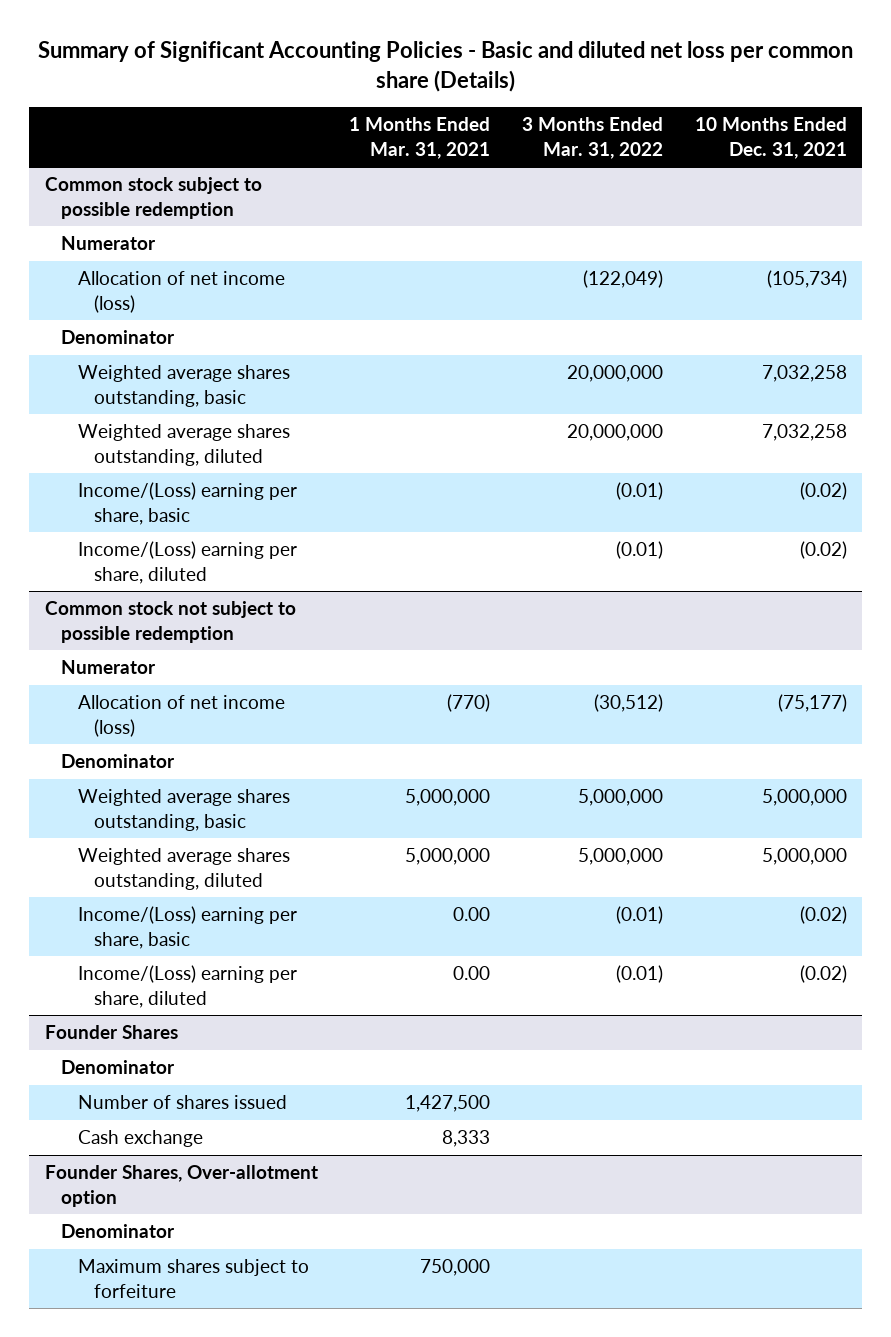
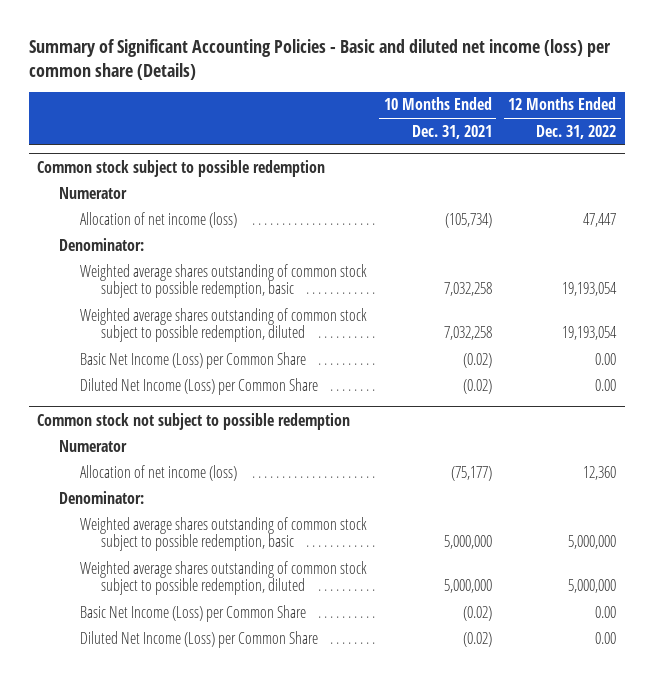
- Summary of Significant Accounting Policies - Basic and diluted net loss per common share (Details)
+ Summary of Significant Accounting Policies - Basic and diluted net income (loss) per common share (Details)
- | 1 Months Ended Mar. 31, 2021 | 3 Months Ended Mar. 31, 2022 | 10 Months Ended Dec. 31, 2021
+ | 10 Months Ended Dec. 31, 2021 | 12 Months Ended Dec. 31, 2022
@ Common stock subject to possible redemption
- Denominator
- Weighted average shares outstanding, basic | | 20,000,000 | 7,032,258
- Weighted average shares outstanding, diluted | | 20,000,000 | 7,032,258
- Income/(Loss) earning per share, basic | | (0.01) | (0.02)
- Income/(Loss) earning per share, diluted | | (0.01) | (0.02)
+ Denominator:
+ Weighted average shares outstanding of common stock subject to possible redemption, basic | 7,032,258 | 19,193,054
+ Weighted average shares outstanding of common stock subject to possible redemption, diluted | 7,032,258 | 19,193,054
+ Basic Net Income (Loss) per Common Share | (0.02) | 0.00
+ Diluted Net Income (Loss) per Common Share | (0.02) | 0.00
@ Common stock not subject to possible redemption
- Denominator
- Weighted average shares outstanding, basic | 5,000,000 | 5,000,000 | 5,000,000
- Weighted average shares outstanding, diluted | 5,000,000 | 5,000,000 | 5,000,000
- Income/(Loss) earning per share, basic | 0.00 | (0.01) | (0.02)
- Income/(Loss) earning per share, diluted | 0.00 | (0.01) | (0.02)
- Founder Shares
- Denominator
- Number of shares issued | 1,427,500 | |
- Cash exchange | 8,333 | |
- Founder Shares, Over-allotment option
- Denominator
- Maximum shares subject to forfeiture | 750,000 | |
@ Common stock not subject to possible redemption
+ Denominator:
+ Weighted average shares outstanding of common stock subject to possible redemption, basic | 5,000,000 | 5,000,000
+ Weighted average shares outstanding of common stock subject to possible redemption, diluted | 5,000,000 | 5,000,000
+ Basic Net Income (Loss) per Common Share | (0.02) | 0.00
+ Diluted Net Income (Loss) per Common Share | (0.02) | 0.00

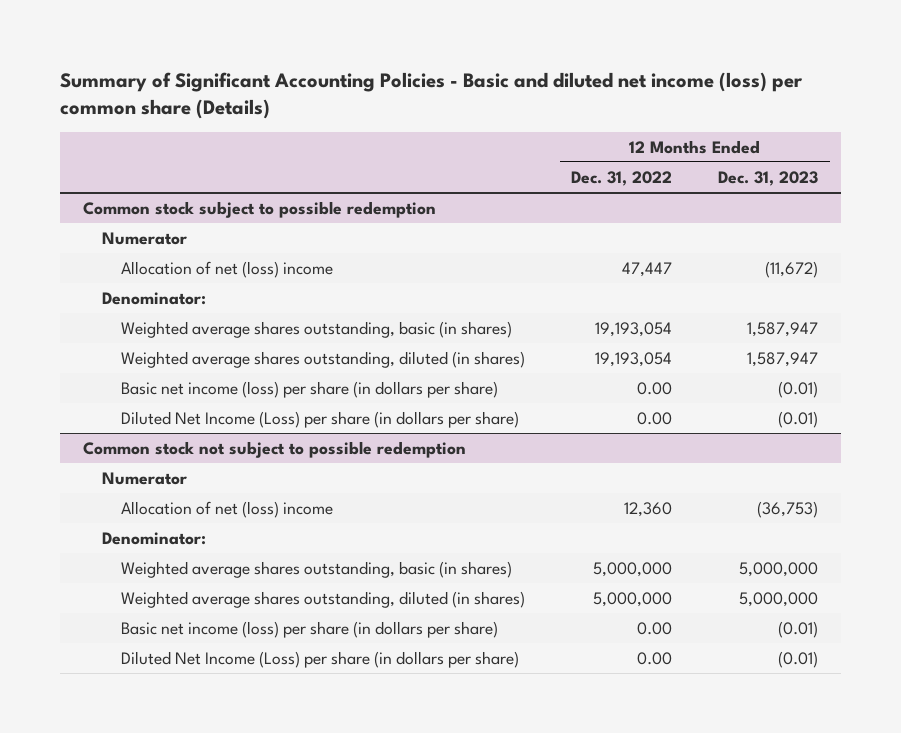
- | 10 Months Ended Dec. 31, 2021 | 12 Months Ended Dec. 31, 2022
+ | 12 Months Ended Dec. 31, 2022 | 12 Months Ended Dec. 31, 2023
@ Common stock subject to possible redemption
- Allocation of net income (loss) | (105,734) | 47,447
+ Allocation of net (loss) income | 47,447 | (11,672)
- Weighted average shares outstanding of common stock subject to possible redemption, basic | 7,032,258 | 19,193,054
- Weighted average shares outstanding of common stock subject to possible redemption, diluted | 7,032,258 | 19,193,054
- Basic Net Income (Loss) per Common Share | (0.02) | 0.00
- Diluted Net Income (Loss) per Common Share | (0.02) | 0.00
+ Weighted average shares outstanding, basic (in shares) | 19,193,054 | 1,587,947
+ Weighted average shares outstanding, diluted (in shares) | 19,193,054 | 1,587,947
+ Basic net income (loss) per share (in dollars per share) | 0.00 | (0.01)
+ Diluted Net Income (Loss) per share (in dollars per share) | 0.00 | (0.01)
@ Common stock not subject to possible redemption
- Allocation of net income (loss) | (75,177) | 12,360
+ Allocation of net (loss) income | 12,360 | (36,753)
- Weighted average shares outstanding of common stock subject to possible redemption, basic | 5,000,000 | 5,000,000
- Weighted average shares outstanding of common stock subject to possible redemption, diluted | 5,000,000 | 5,000,000
- Basic Net Income (Loss) per Common Share | (0.02) | 0.00
- Diluted Net Income (Loss) per Common Share | (0.02) | 0.00
+ Weighted average shares outstanding, basic (in shares) | 5,000,000 | 5,000,000
+ Weighted average shares outstanding, diluted (in shares) | 5,000,000 | 5,000,000
+ Basic net income (loss) per share (in dollars per share) | 0.00 | (0.01)
+ Diluted Net Income (Loss) per share (in dollars per share) | 0.00 | (0.01)

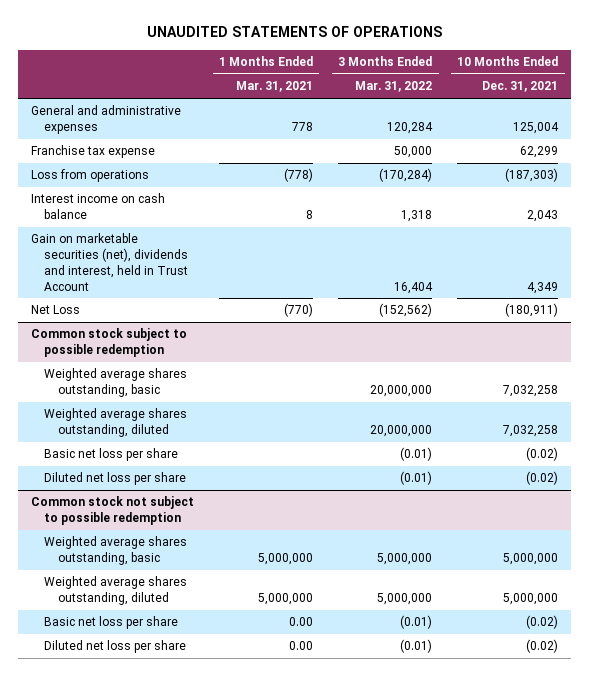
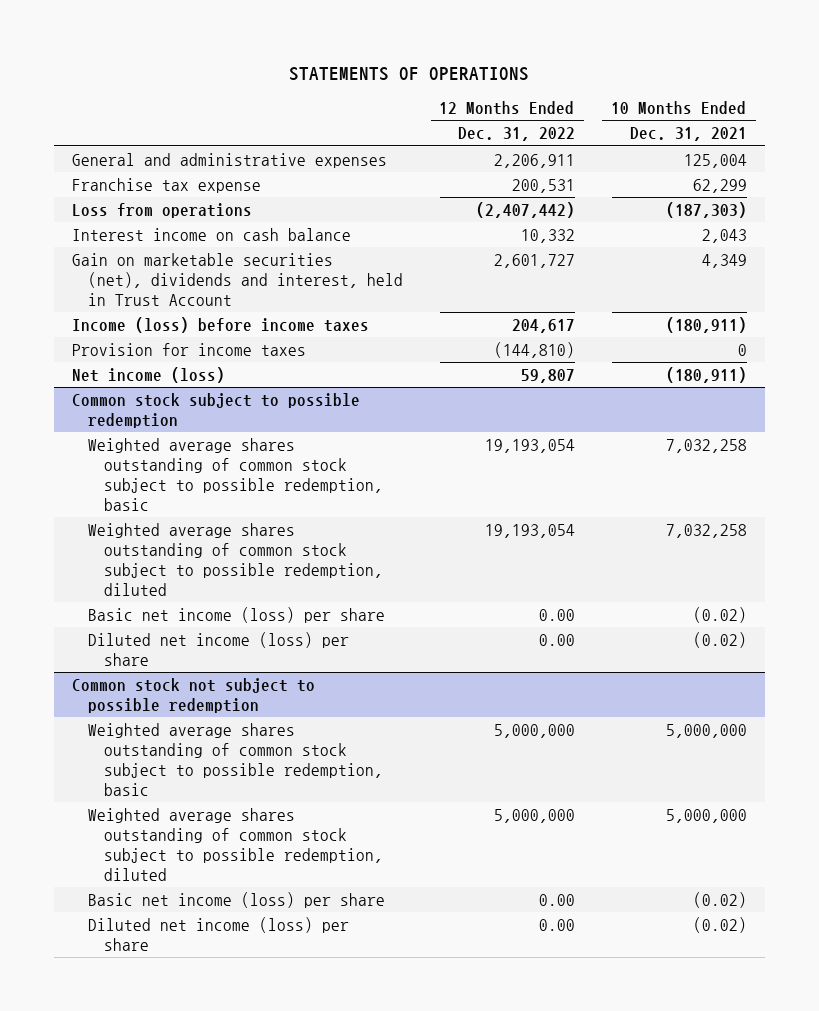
- UNAUDITED STATEMENTS OF OPERATIONS
+ STATEMENTS OF OPERATIONS
- | 1 Months Ended Mar. 31, 2021 | 3 Months Ended Mar. 31, 2022 | 10 Months Ended Dec. 31, 2021
+ | 12 Months Ended Dec. 31, 2022 | 10 Months Ended Dec. 31, 2021
- Net Loss | (770) | (152,562) | (180,911)
+ Income (loss) before income taxes | 204,617 | (180,911)
+ Provision for income taxes | (144,810) | 0
+ Net income (loss) | 59,807 | (180,911)
@ Common stock subject to possible redemption
- Weighted average shares outstanding, basic | | 20,000,000 | 7,032,258
- Weighted average shares outstanding, diluted | | 20,000,000 | 7,032,258
- Basic net loss per share | | (0.01) | (0.02)
- Diluted net loss per share | | (0.01) | (0.02)
+ Weighted average shares outstanding of common stock subject to possible redemption, basic | 19,193,054 | 7,032,258
+ Weighted average shares outstanding of common stock subject to possible redemption, diluted | 19,193,054 | 7,032,258
+ Basic net income (loss) per share | 0.00 | (0.02)
+ Diluted net income (loss) per share | 0.00 | (0.02)
@ Common stock not subject to possible redemption
- Weighted average shares outstanding, basic | 5,000,000 | 5,000,000 | 5,000,000
- Weighted average shares outstanding, diluted | 5,000,000 | 5,000,000 | 5,000,000
- Basic net loss per share | 0.00 | (0.01) | (0.02)
- Diluted net loss per share | 0.00 | (0.01) | (0.02)
+ Weighted average shares outstanding of common stock subject to possible redemption, basic | 5,000,000 | 5,000,000
+ Weighted average shares outstanding of common stock subject to possible redemption, diluted | 5,000,000 | 5,000,000
+ Basic net income (loss) per share | 0.00 | (0.02)
+ Diluted net income (loss) per share | 0.00 | (0.02)

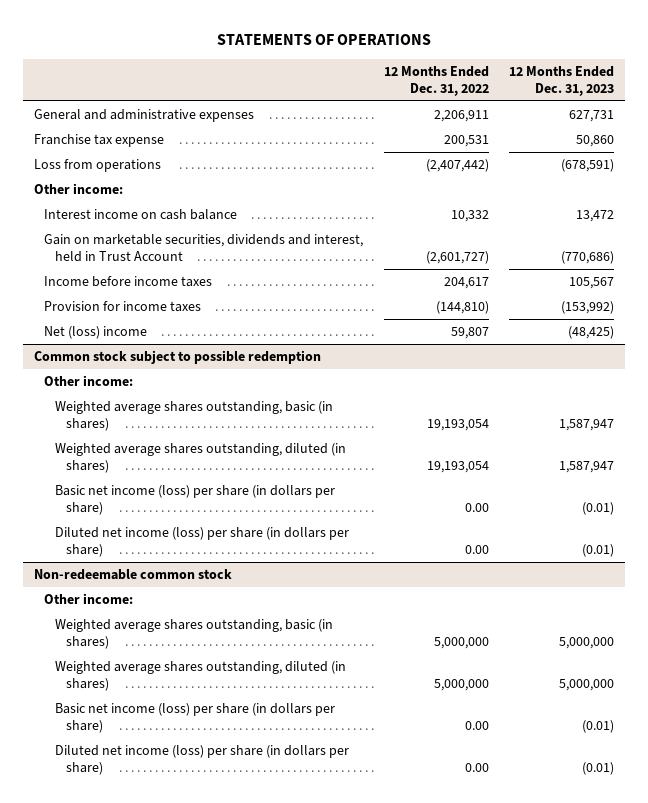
- | 12 Months Ended Dec. 31, 2022 | 10 Months Ended Dec. 31, 2021
+ | 12 Months Ended Dec. 31, 2022 | 12 Months Ended Dec. 31, 2023
+ Other income:
- Gain on marketable securities (net), dividends and interest, held in Trust Account | 2,601,727 | 4,349
- Income (loss) before income taxes | 204,617 | (180,911)
+ Gain on marketable securities, dividends and interest, held in Trust Account | (2,601,727) | (770,686)
+ Income before income taxes | 204,617 | 105,567
- Net income (loss) | 59,807 | (180,911)
+ Net (loss) income | 59,807 | (48,425)
@ Common stock subject to possible redemption
- Weighted average shares outstanding of common stock subject to possible redemption, basic | 19,193,054 | 7,032,258
- Weighted average shares outstanding of common stock subject to possible redemption, diluted | 19,193,054 | 7,032,258
- Basic net income (loss) per share | 0.00 | (0.02)
- Diluted net income (loss) per share | 0.00 | (0.02)
- Common stock not subject to possible redemption
- Weighted average shares outstanding of common stock subject to possible redemption, basic | 5,000,000 | 5,000,000
- Weighted average shares outstanding of common stock subject to possible redemption, diluted | 5,000,000 | 5,000,000
- Basic net income (loss) per share | 0.00 | (0.02)
- Diluted net income (loss) per share | 0.00 | (0.02)
@ Common stock subject to possible redemption
+ Other income:
+ Weighted average shares outstanding, basic (in shares) | 19,193,054 | 1,587,947
+ Weighted average shares outstanding, diluted (in shares) | 19,193,054 | 1,587,947
+ Basic net income (loss) per share (in dollars per share) | 0.00 | (0.01)
+ Diluted net income (loss) per share (in dollars per share) | 0.00 | (0.01)
+ Non-redeemable common stock
+ Other income:
+ Weighted average shares outstanding, basic (in shares) | 5,000,000 | 5,000,000
+ Weighted average shares outstanding, diluted (in shares) | 5,000,000 | 5,000,000
+ Basic net income (loss) per share (in dollars per share) | 0.00 | (0.01)
+ Diluted net income (loss) per share (in dollars per share) | 0.00 | (0.01)

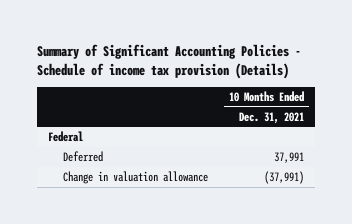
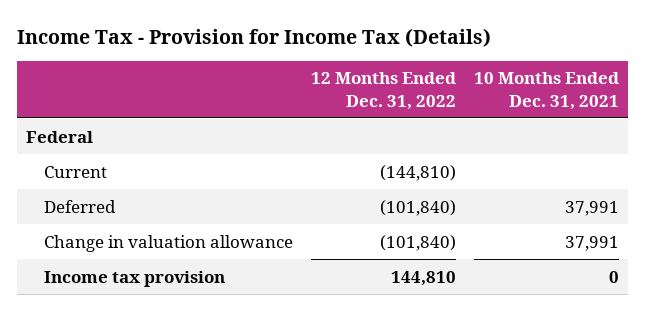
- Summary of Significant Accounting Policies - Schedule of income tax provision (Details)
+ Income Tax - Provision for Income Tax (Details)
- | 10 Months Ended Dec. 31, 2021
+ | 12 Months Ended Dec. 31, 2022 | 10 Months Ended Dec. 31, 2021
+ Current | (144,810) |
- Change in valuation allowance | (37,991)
+ Change in valuation allowance | (101,840) | 37,991
+ Income tax provision | 144,810 | 0

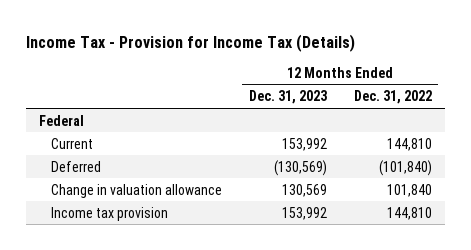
- | 12 Months Ended Dec. 31, 2022 | 10 Months Ended Dec. 31, 2021
+ | 12 Months Ended Dec. 31, 2023 | 12 Months Ended Dec. 31, 2022
- Current | (144,810) |
+ Current | 153,992 | 144,810
- Change in valuation allowance | (101,840) | 37,991
+ Change in valuation allowance | 130,569 | 101,840

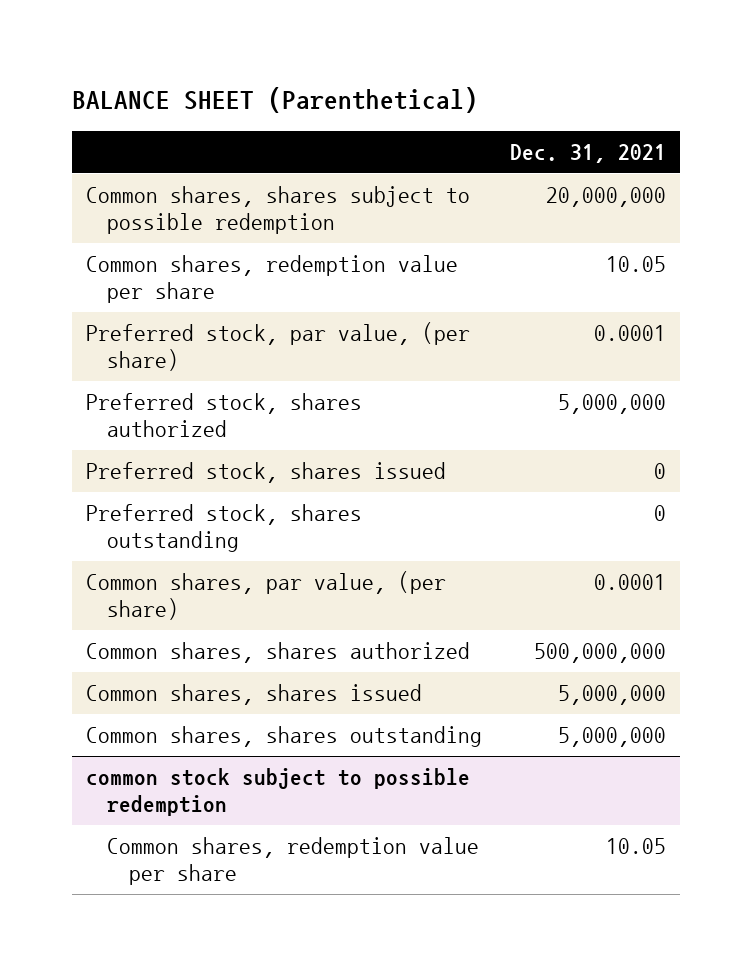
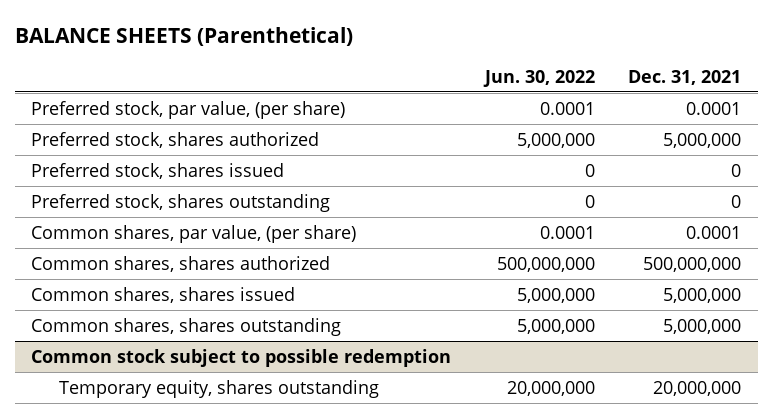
- BALANCE SHEET (Parenthetical)
+ BALANCE SHEETS (Parenthetical)
- | Dec. 31, 2021
+ | Jun. 30, 2022 | Dec. 31, 2021
- Common shares, shares subject to possible redemption | 20,000,000
- Common shares, redemption value per share | 10.05
- common stock subject to possible redemption
- Common shares, redemption value per share | 10.05
+ Common stock subject to possible redemption
+ Temporary equity, shares outstanding | 20,000,000 | 20,000,000

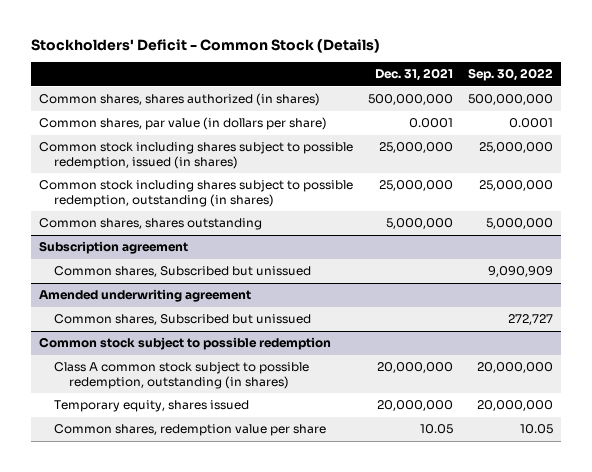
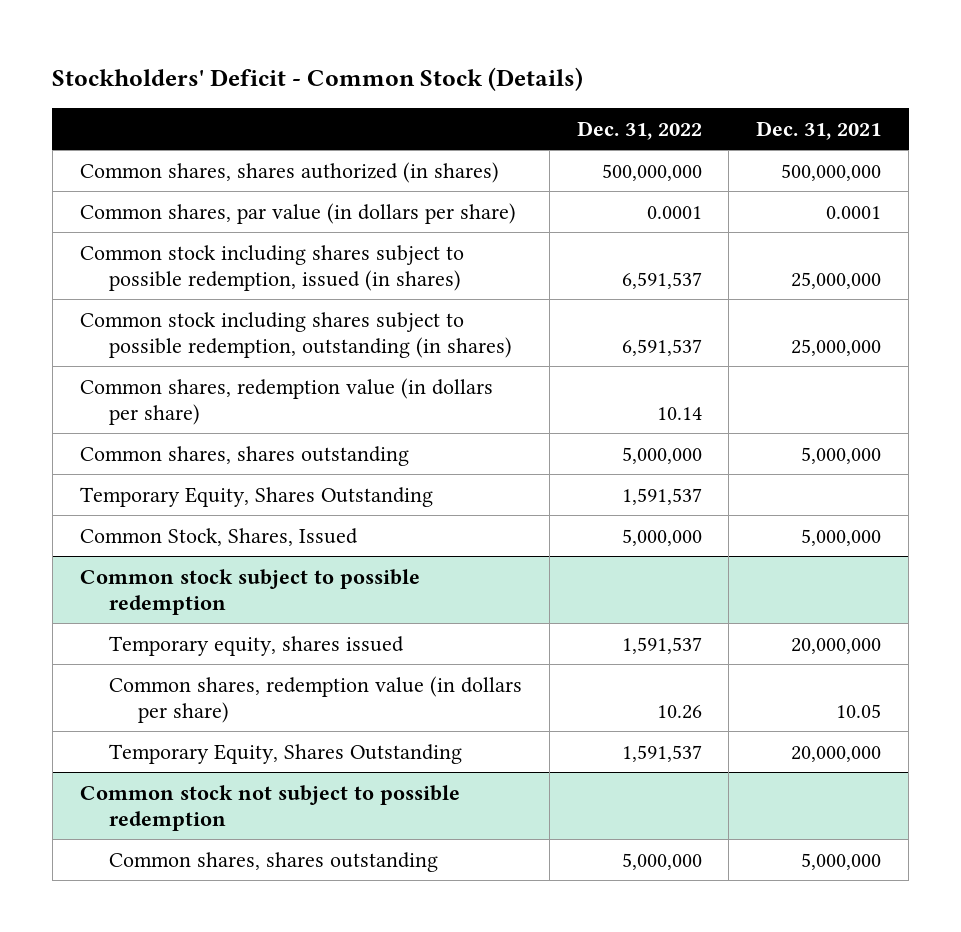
- | Dec. 31, 2021 | Sep. 30, 2022
+ | Dec. 31, 2022 | Dec. 31, 2021
+ Common shares, redemption value (in dollars per share) | 10.14 |
- Subscription agreement
- Common shares, Subscribed but unissued | | 9,090,909
- Amended underwriting agreement
- Common shares, Subscribed but unissued | | 272,727
+ Temporary Equity, Shares Outstanding | 1,591,537 |
+ Common Stock, Shares, Issued | 5,000,000 | 5,000,000
@ Common stock subject to possible redemption
- Class A common stock subject to possible redemption, outstanding (in shares) | 20,000,000 | 20,000,000
- Common shares, redemption value per share | 10.05 | 10.05
+ Common shares, redemption value (in dollars per share) | 10.26 | 10.05
+ Temporary Equity, Shares Outstanding | 1,591,537 | 20,000,000
+ Common stock not subject to possible redemption
+ Common shares, shares outstanding | 5,000,000 | 5,000,000

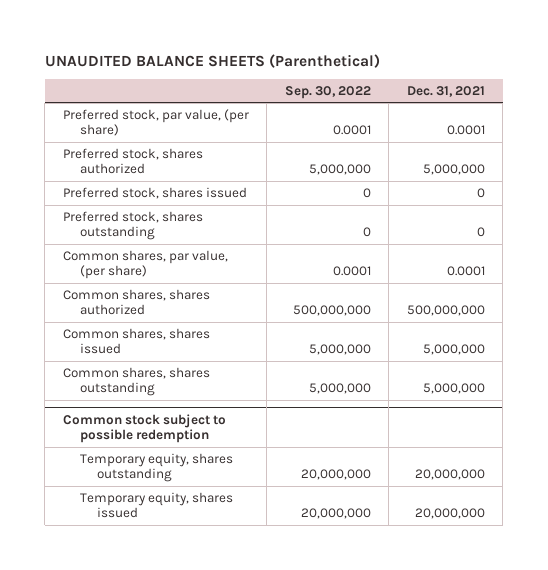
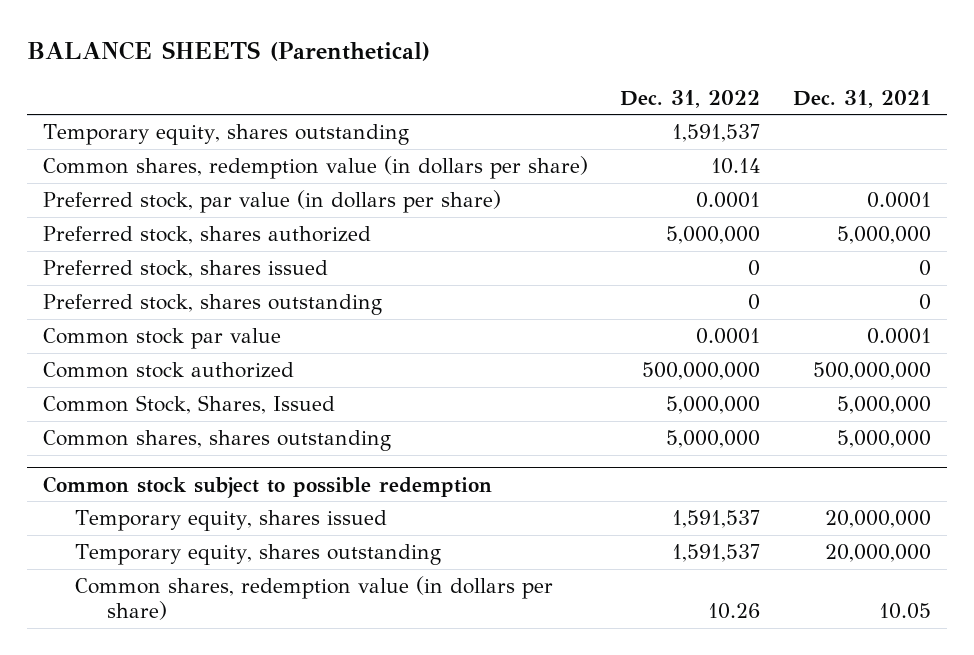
- UNAUDITED BALANCE SHEETS (Parenthetical)
+ BALANCE SHEETS (Parenthetical)
- | Sep. 30, 2022 | Dec. 31, 2021
+ | Dec. 31, 2022 | Dec. 31, 2021
- Preferred stock, par value, (per share) | 0.0001 | 0.0001
+ Temporary equity, shares outstanding | 1,591,537 |
+ Common shares, redemption value (in dollars per share) | 10.14 |
+ Preferred stock, par value (in dollars per share) | 0.0001 | 0.0001
- Common shares, par value, (per share) | 0.0001 | 0.0001
- Common shares, shares authorized | 500,000,000 | 500,000,000
- Common shares, shares issued | 5,000,000 | 5,000,000
+ Common stock par value | 0.0001 | 0.0001
+ Common stock authorized | 500,000,000 | 500,000,000
+ Common Stock, Shares, Issued | 5,000,000 | 5,000,000
@ Common stock subject to possible redemption
moved down: Temporary equity, shares outstanding | 1,591,537 | 20,000,000
+ Common shares, redemption value (in dollars per share) | 10.26 | 10.05

